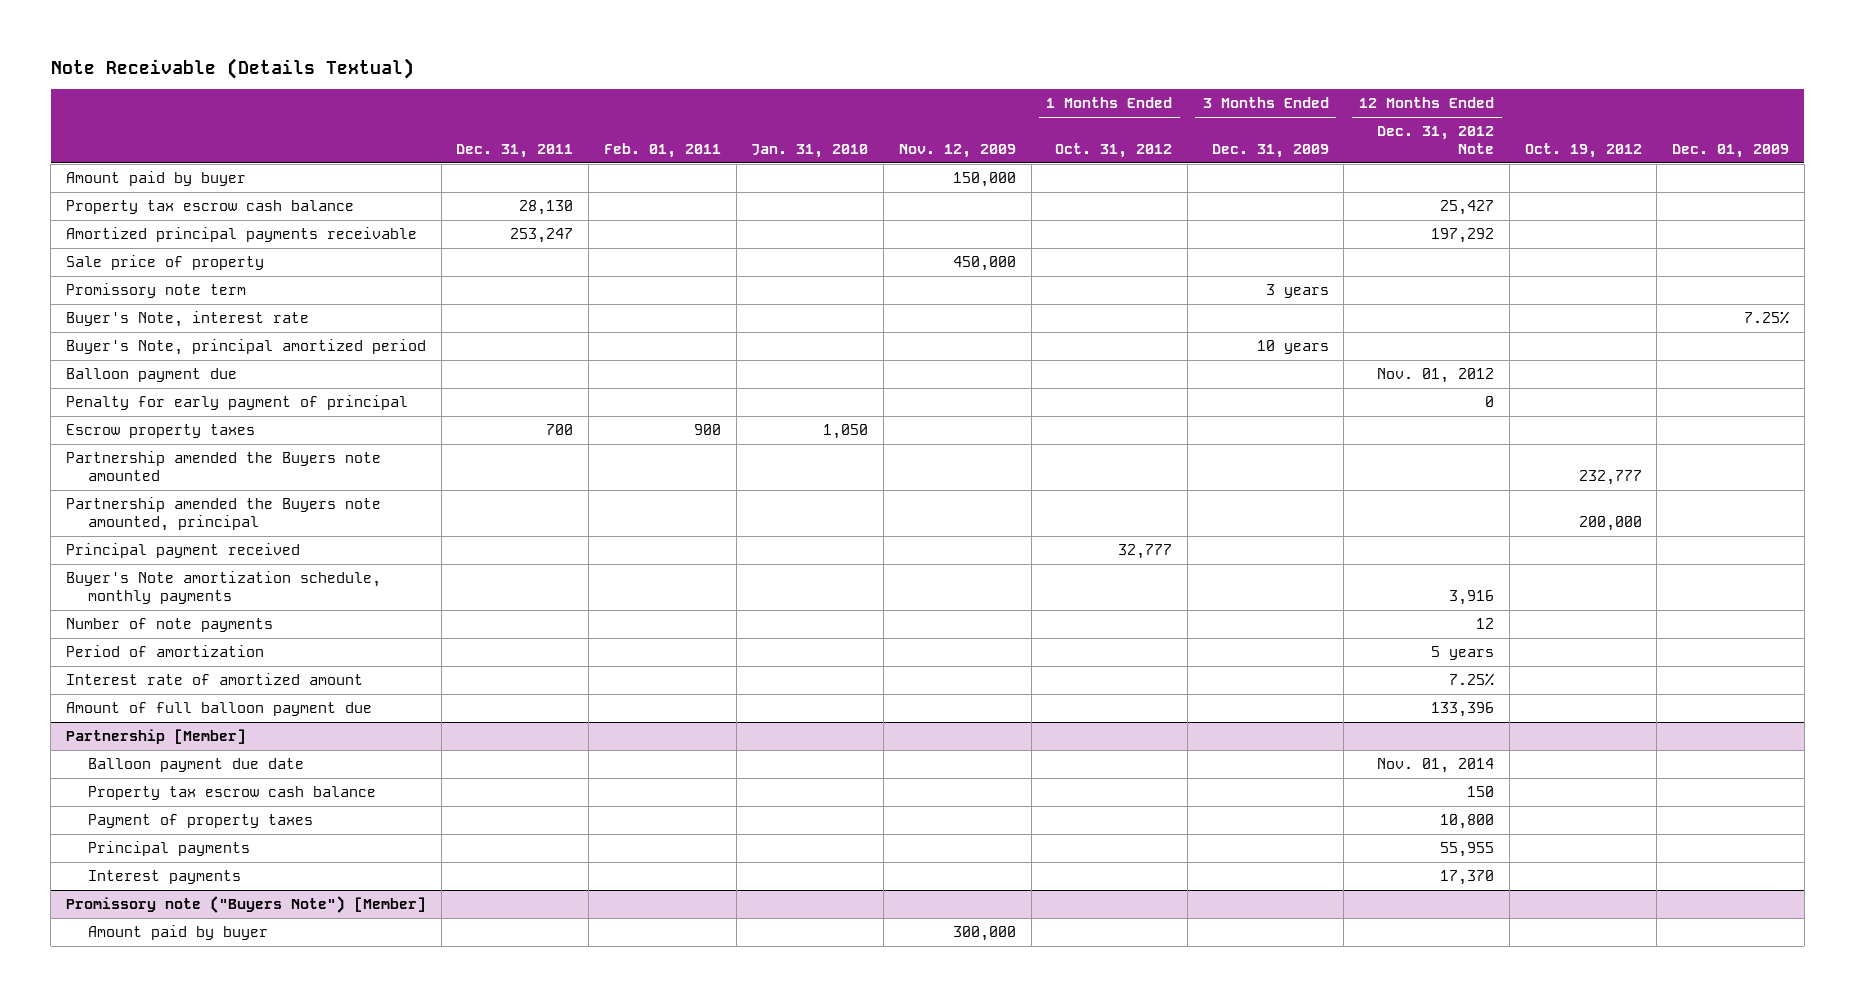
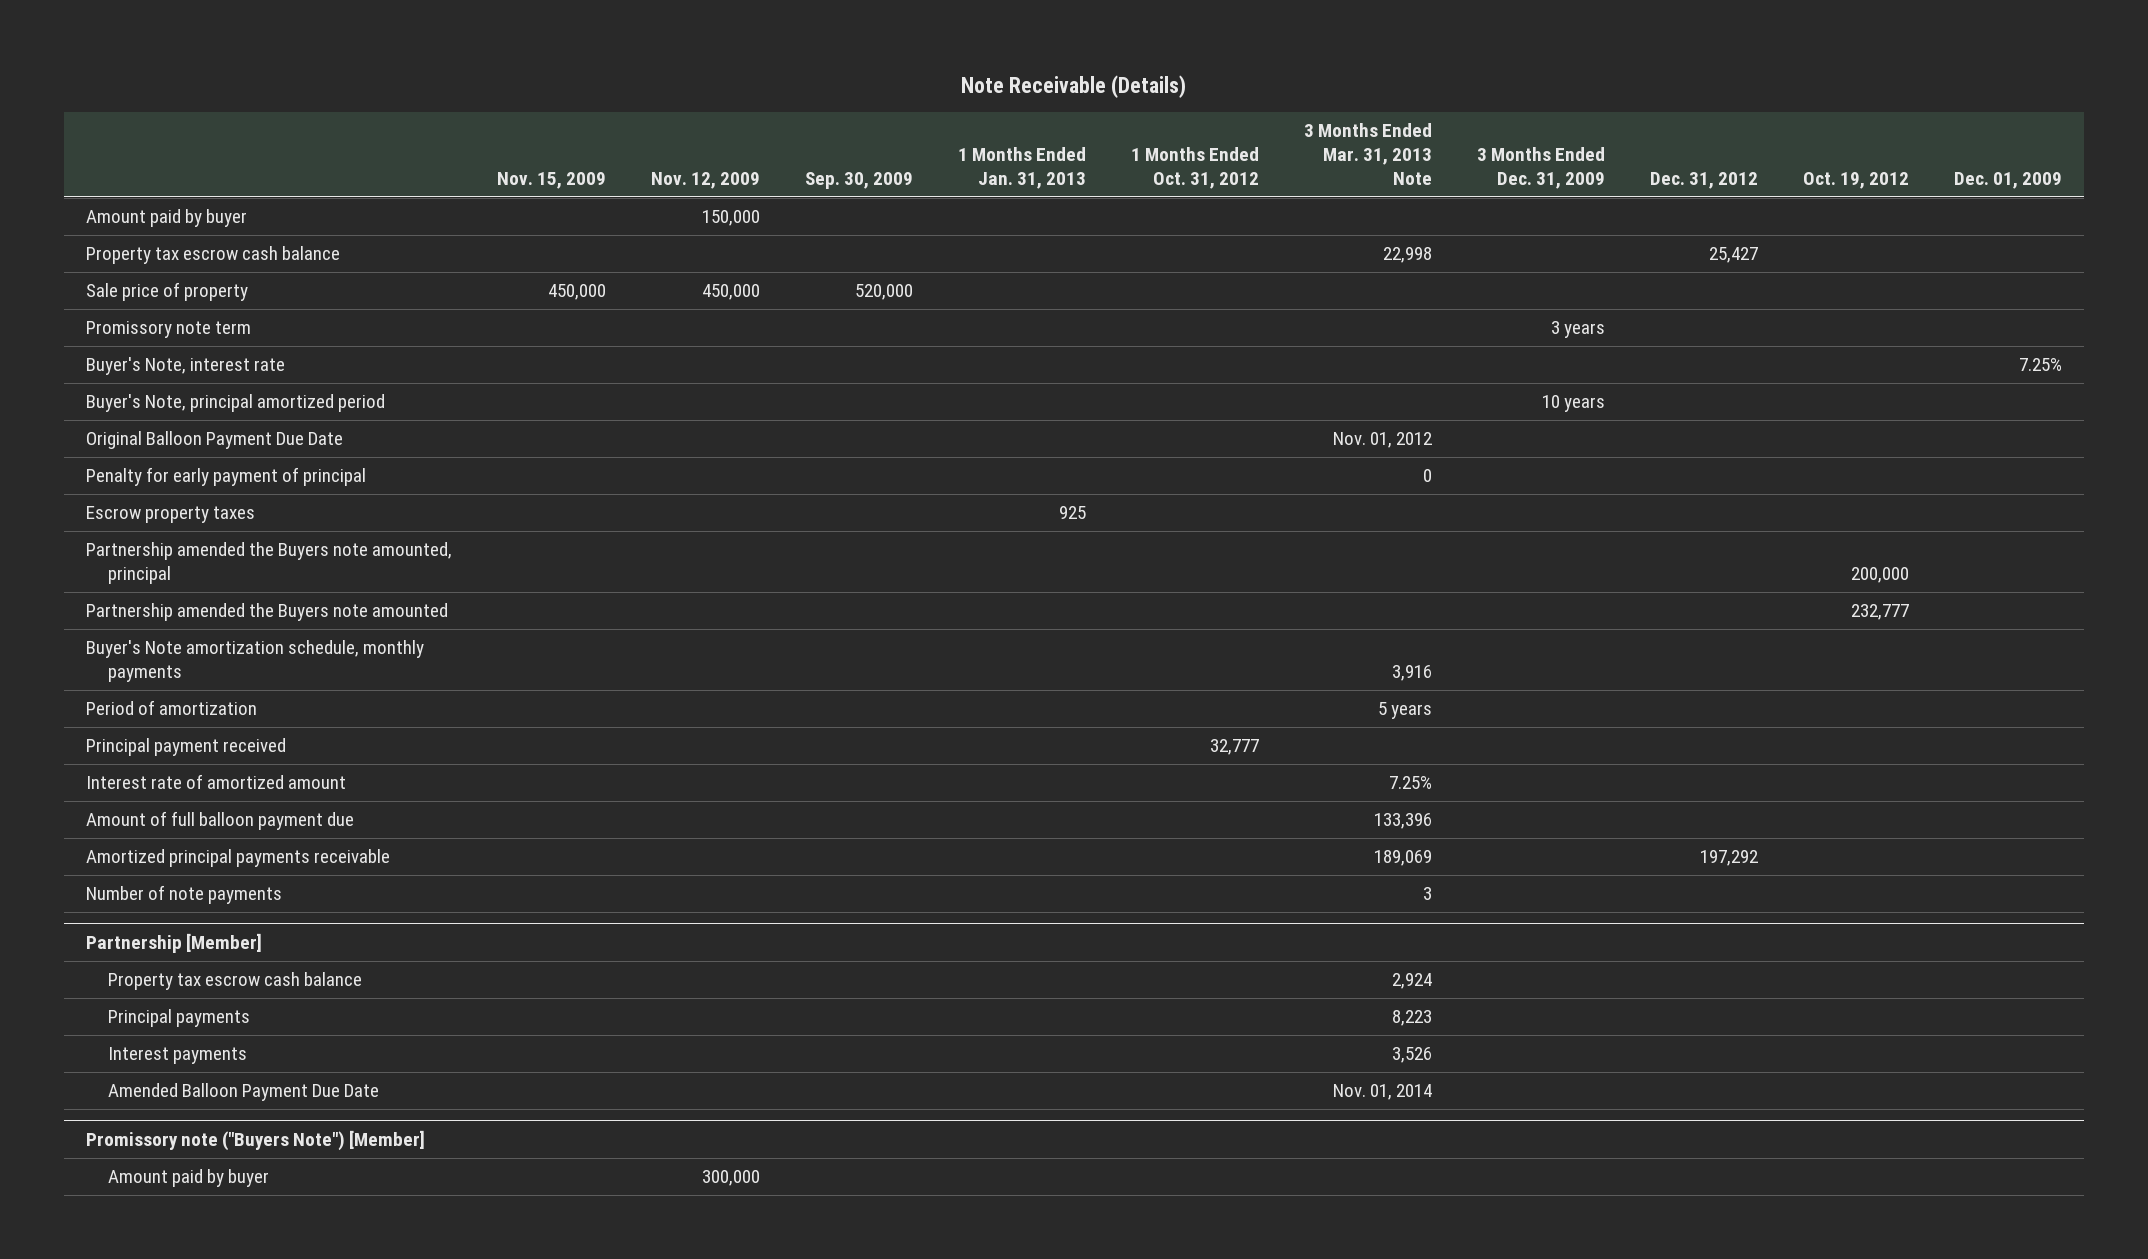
- Note Receivable (Details Textual)
+ Note Receivable (Details)
- | Dec. 31, 2011 | Feb. 01, 2011 | Jan. 31, 2010 | Nov. 12, 2009 | 1 Months Ended Oct. 31, 2012 | 3 Months Ended Dec. 31, 2009 | 12 Months Ended Dec. 31, 2012 Note | Oct. 19, 2012 | Dec. 01, 2009
+ | Nov. 15, 2009 | Nov. 12, 2009 | Sep. 30, 2009 | 1 Months Ended Jan. 31, 2013 | 1 Months Ended Oct. 31, 2012 | 3 Months Ended Mar. 31, 2013 Note | 3 Months Ended Dec. 31, 2009 | Dec. 31, 2012 | Oct. 19, 2012 | Dec. 01, 2009
- Balloon payment due | | | | | | | Nov. 01, 2012 | |
+ Original Balloon Payment Due Date | | | | | | Nov. 01, 2012 | | | |
moved down: Partnership amended the Buyers note amounted | | | | | | | | | 232,777 |
moved down: Principal payment received | | | | | 32,777 | | | | |
moved down: Amortized principal payments receivable | | | | | | 189,069 | | 197,292 | |
moved down: Number of note payments | | | | | | 3 | | | |
@ Partnership [Member]
- Balloon payment due date | | | | | | | Nov. 01, 2014 | |
- Payment of property taxes | | | | | | | 10,800 | |
+ Amended Balloon Payment Due Date | | | | | | Nov. 01, 2014 | | | |

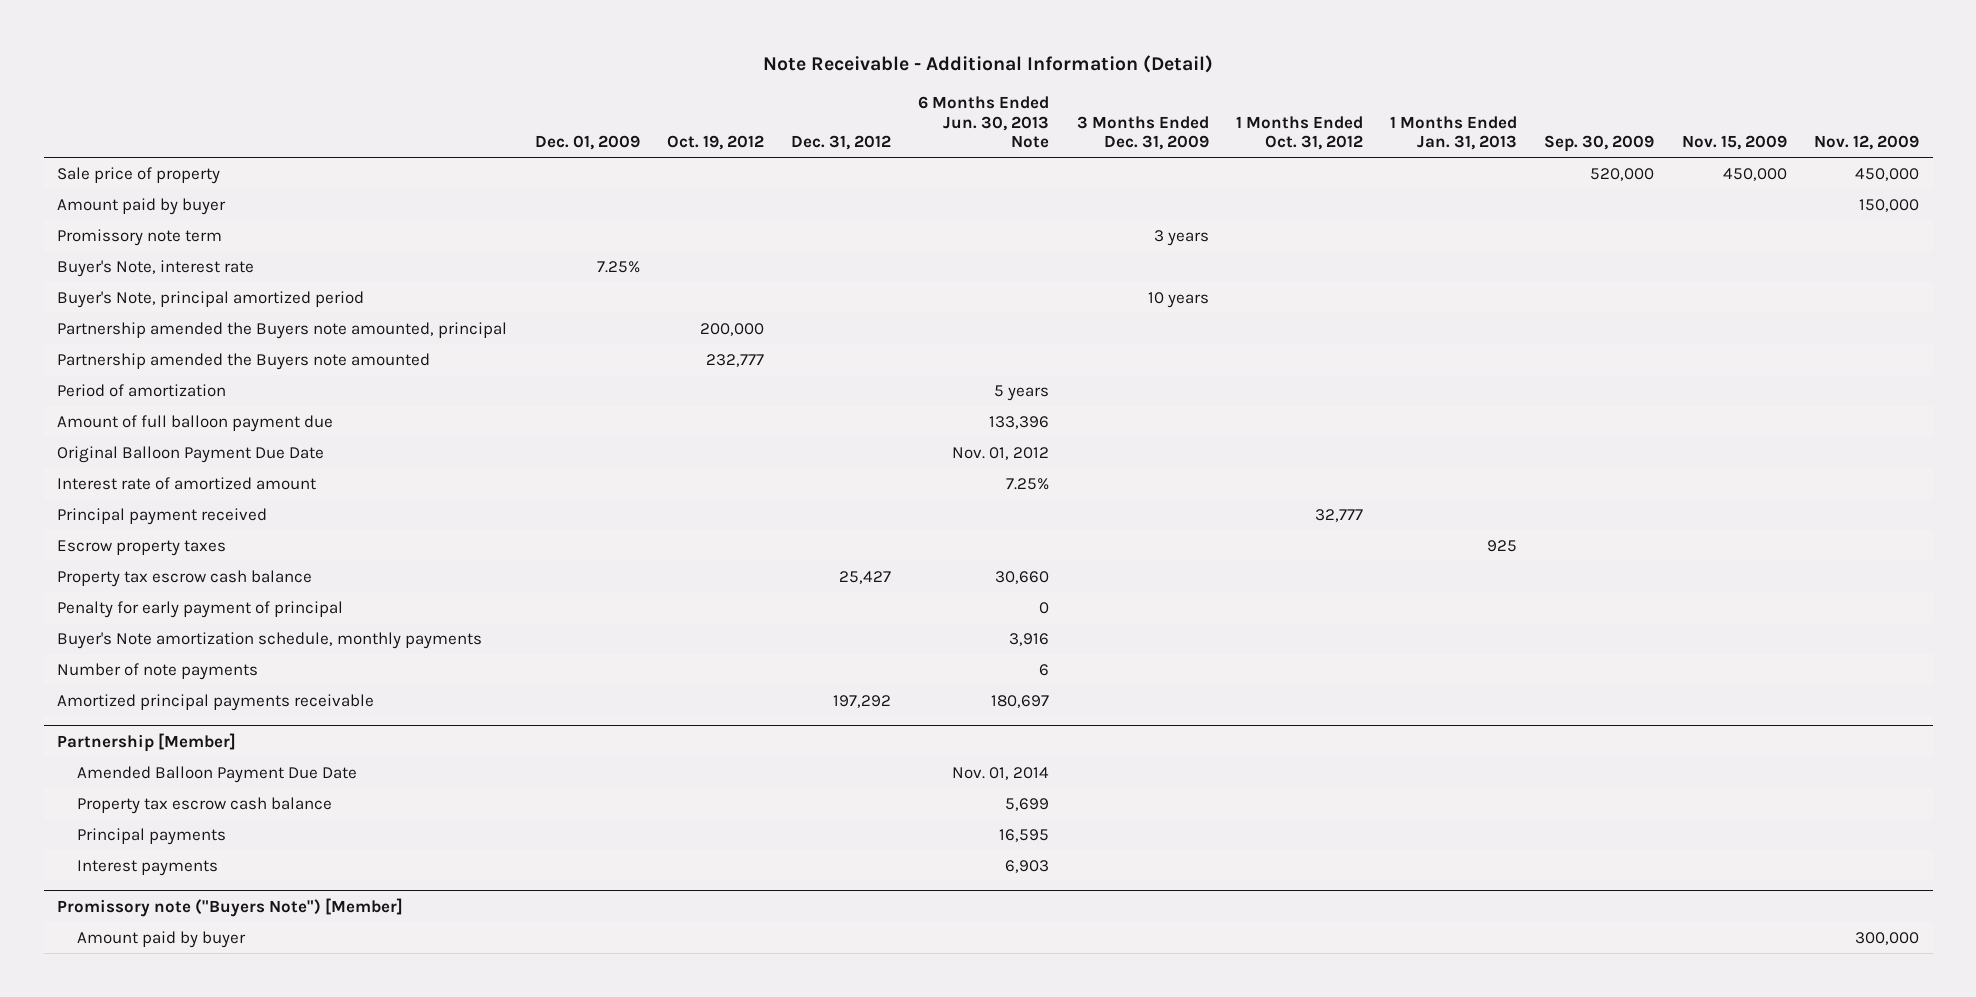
- Note Receivable (Details)
+ Note Receivable - Additional Information (Detail)
- | Nov. 15, 2009 | Nov. 12, 2009 | Sep. 30, 2009 | 1 Months Ended Jan. 31, 2013 | 1 Months Ended Oct. 31, 2012 | 3 Months Ended Mar. 31, 2013 Note | 3 Months Ended Dec. 31, 2009 | Dec. 31, 2012 | Oct. 19, 2012 | Dec. 01, 2009
+ | Dec. 01, 2009 | Oct. 19, 2012 | Dec. 31, 2012 | 6 Months Ended Jun. 30, 2013 Note | 3 Months Ended Dec. 31, 2009 | 1 Months Ended Oct. 31, 2012 | 1 Months Ended Jan. 31, 2013 | Sep. 30, 2009 | Nov. 15, 2009 | Nov. 12, 2009
moved down: Amount paid by buyer | | | | | | | | | | 150,000
moved down: Original Balloon Payment Due Date | | | | Nov. 01, 2012 | | | | | |
moved down: Interest rate of amortized amount | | | | 7.25% | | | | | |
moved down: Principal payment received | | | | | | 32,777 | | | |
moved down: Escrow property taxes | | | | | | | 925 | | |
moved down: Property tax escrow cash balance | | | 25,427 | 30,660 | | | | | |
moved down: Penalty for early payment of principal | | | | 0 | | | | | |
moved down: Buyer's Note amortization schedule, monthly payments | | | | 3,916 | | | | | |
moved down: Amortized principal payments receivable | | | 197,292 | 180,697 | | | | | |
@ Partnership [Member]
moved up: Amended Balloon Payment Due Date | | | | Nov. 01, 2014 | | | | | |

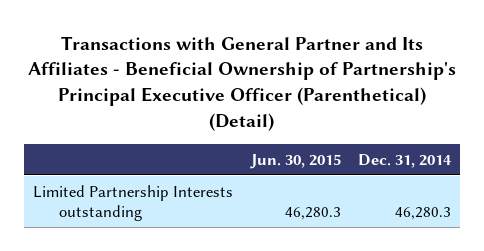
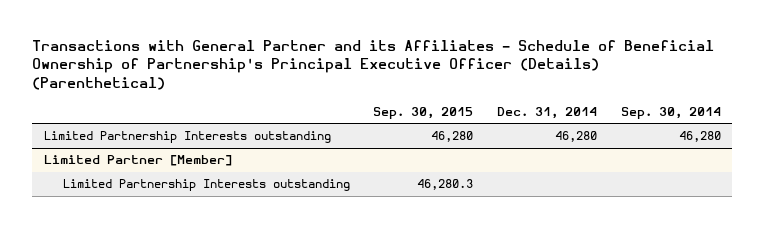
- Transactions with General Partner and Its Affiliates - Beneficial Ownership of Partnership's Principal Executive Officer (Parenthetical) (Detail)
+ Transactions with General Partner and its Affiliates - Schedule of Beneficial Ownership of Partnership's Principal Executive Officer (Details) (Parenthetical)
- | Jun. 30, 2015 | Dec. 31, 2014
+ | Sep. 30, 2015 | Dec. 31, 2014 | Sep. 30, 2014
- Limited Partnership Interests outstanding | 46,280.3 | 46,280.3
+ Limited Partnership Interests outstanding | 46,280 | 46,280 | 46,280
+ Limited Partner [Member]
+ Limited Partnership Interests outstanding | 46,280.3 | |

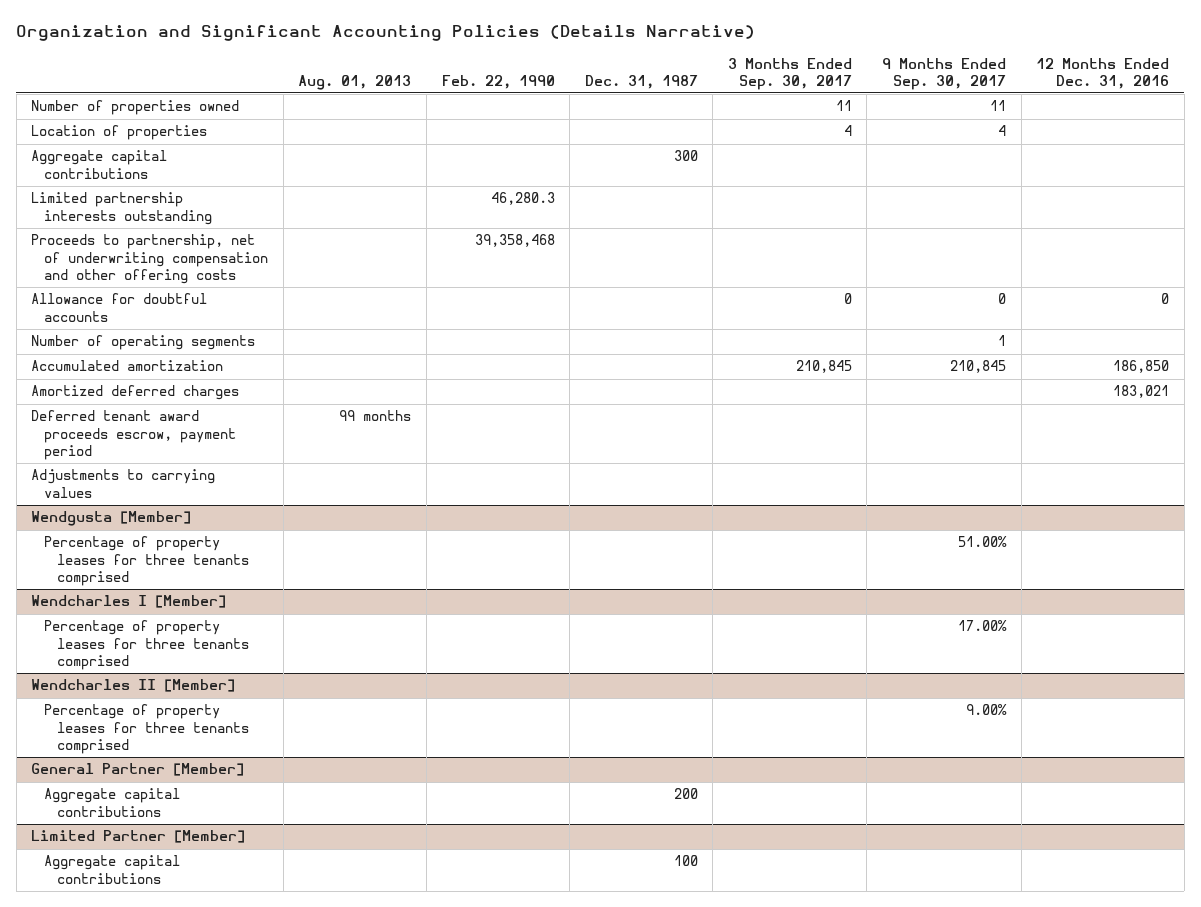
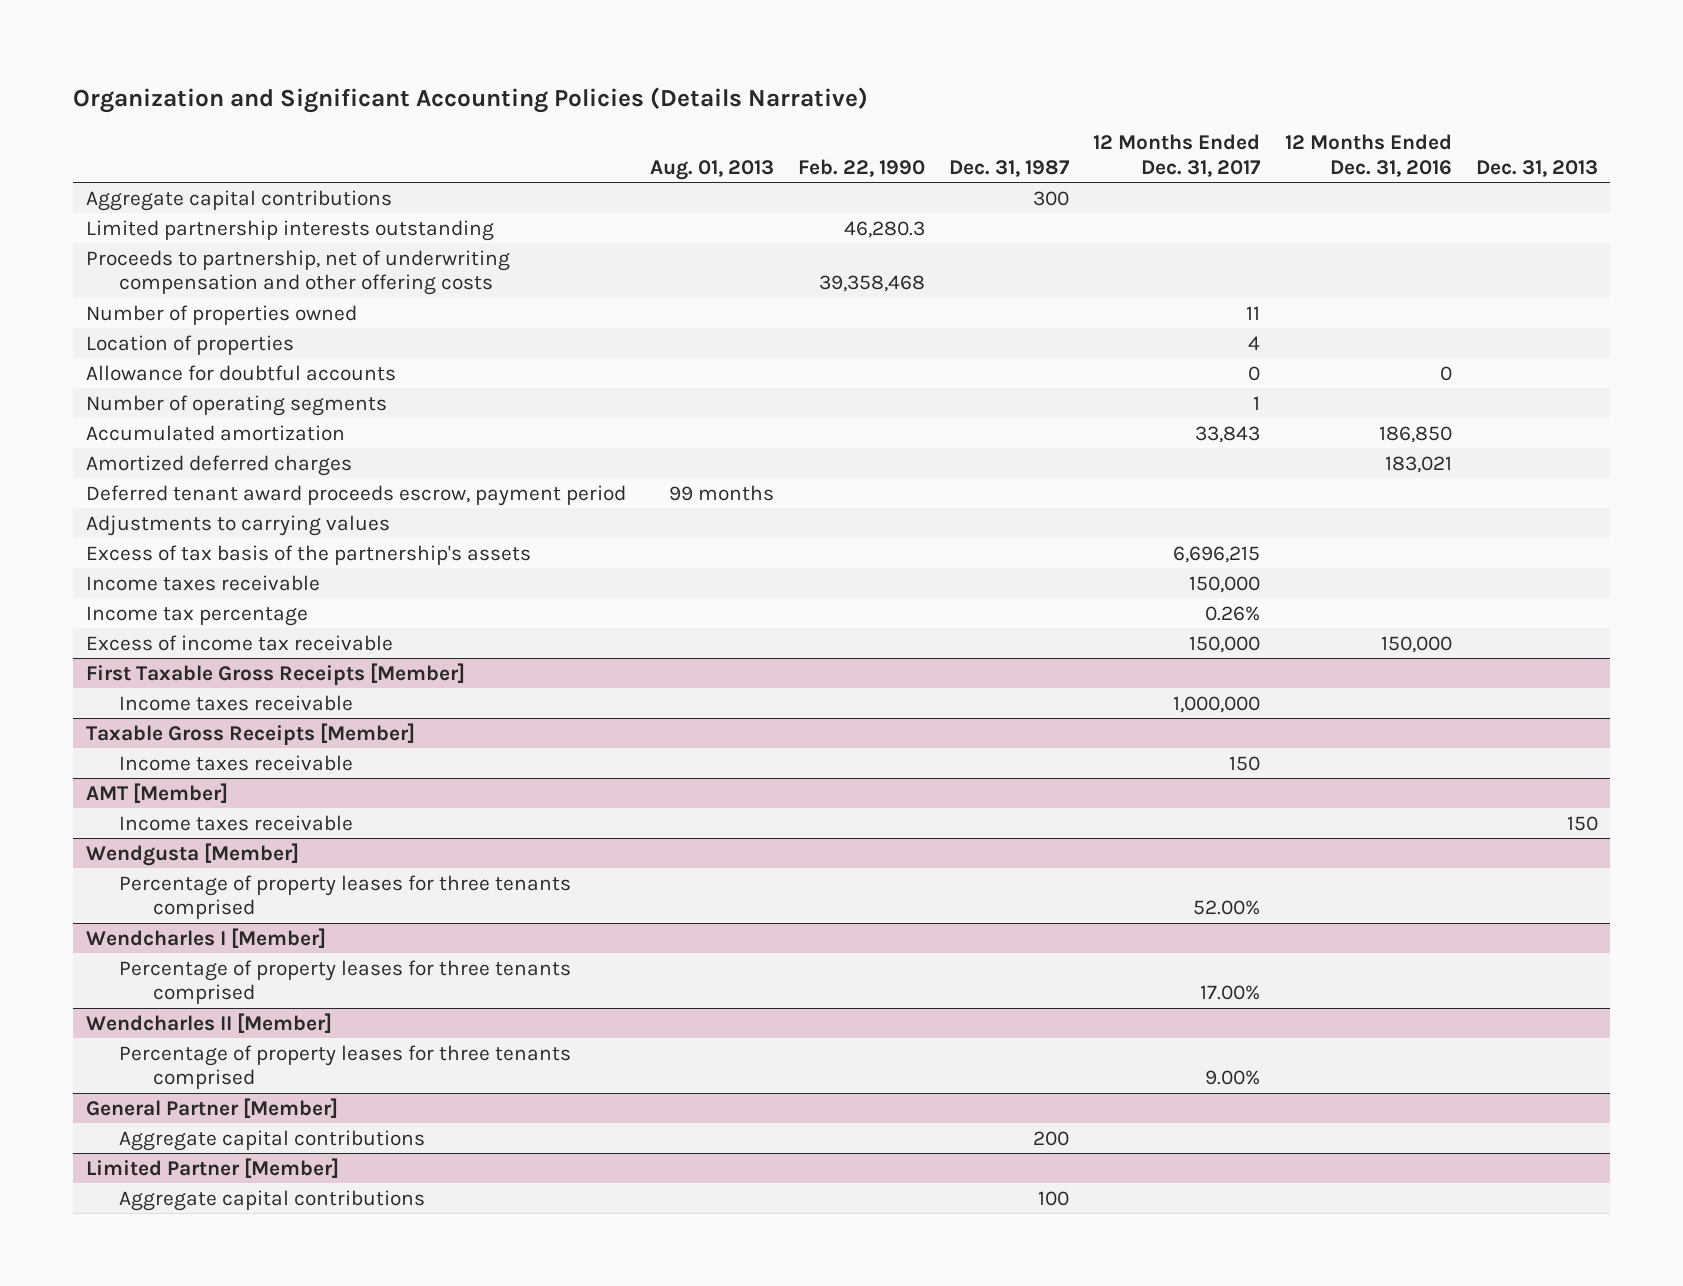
- | Aug. 01, 2013 | Feb. 22, 1990 | Dec. 31, 1987 | 3 Months Ended Sep. 30, 2017 | 9 Months Ended Sep. 30, 2017 | 12 Months Ended Dec. 31, 2016
+ | Aug. 01, 2013 | Feb. 22, 1990 | Dec. 31, 1987 | 12 Months Ended Dec. 31, 2017 | 12 Months Ended Dec. 31, 2016 | Dec. 31, 2013
moved down: Number of properties owned | | | | 11 | |
moved down: Location of properties | | | | 4 | |
+ Excess of tax basis of the partnership's assets | | | | 6,696,215 | |
+ Income taxes receivable | | | | 150,000 | |
+ Income tax percentage | | | | 0.26% | |
+ Excess of income tax receivable | | | | 150,000 | 150,000 |
+ First Taxable Gross Receipts [Member]
+ Income taxes receivable | | | | 1,000,000 | |
+ Taxable Gross Receipts [Member]
+ Income taxes receivable | | | | 150 | |
+ AMT [Member]
+ Income taxes receivable | | | | | | 150

